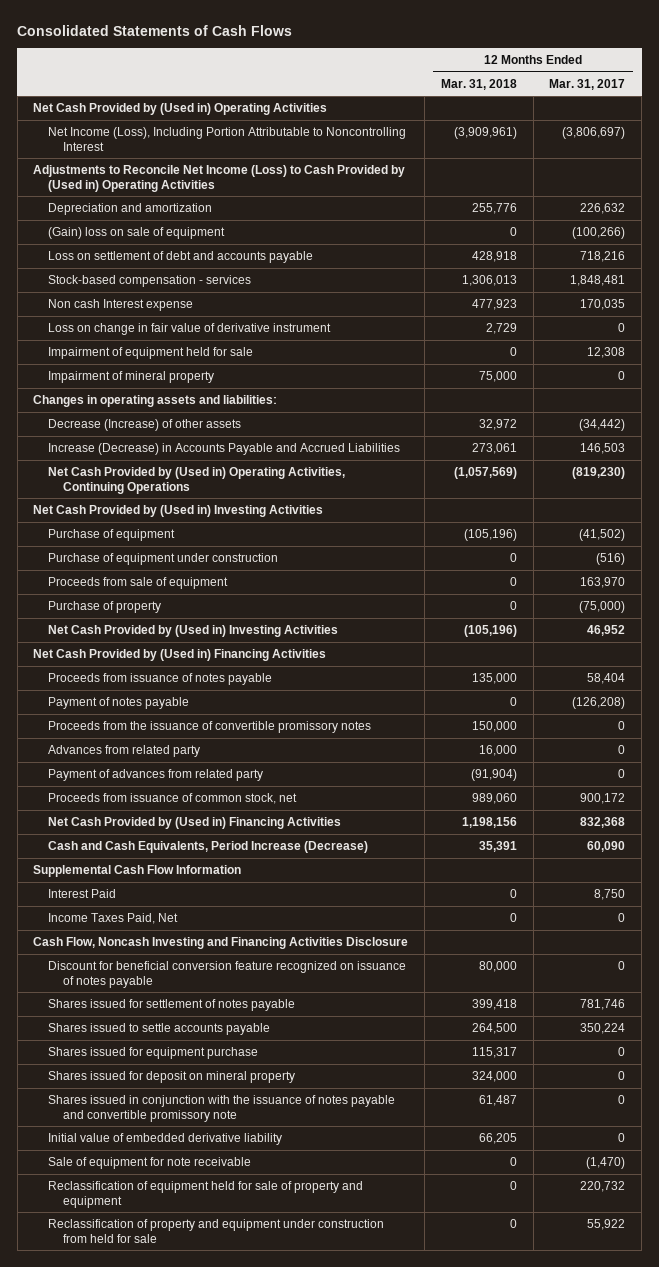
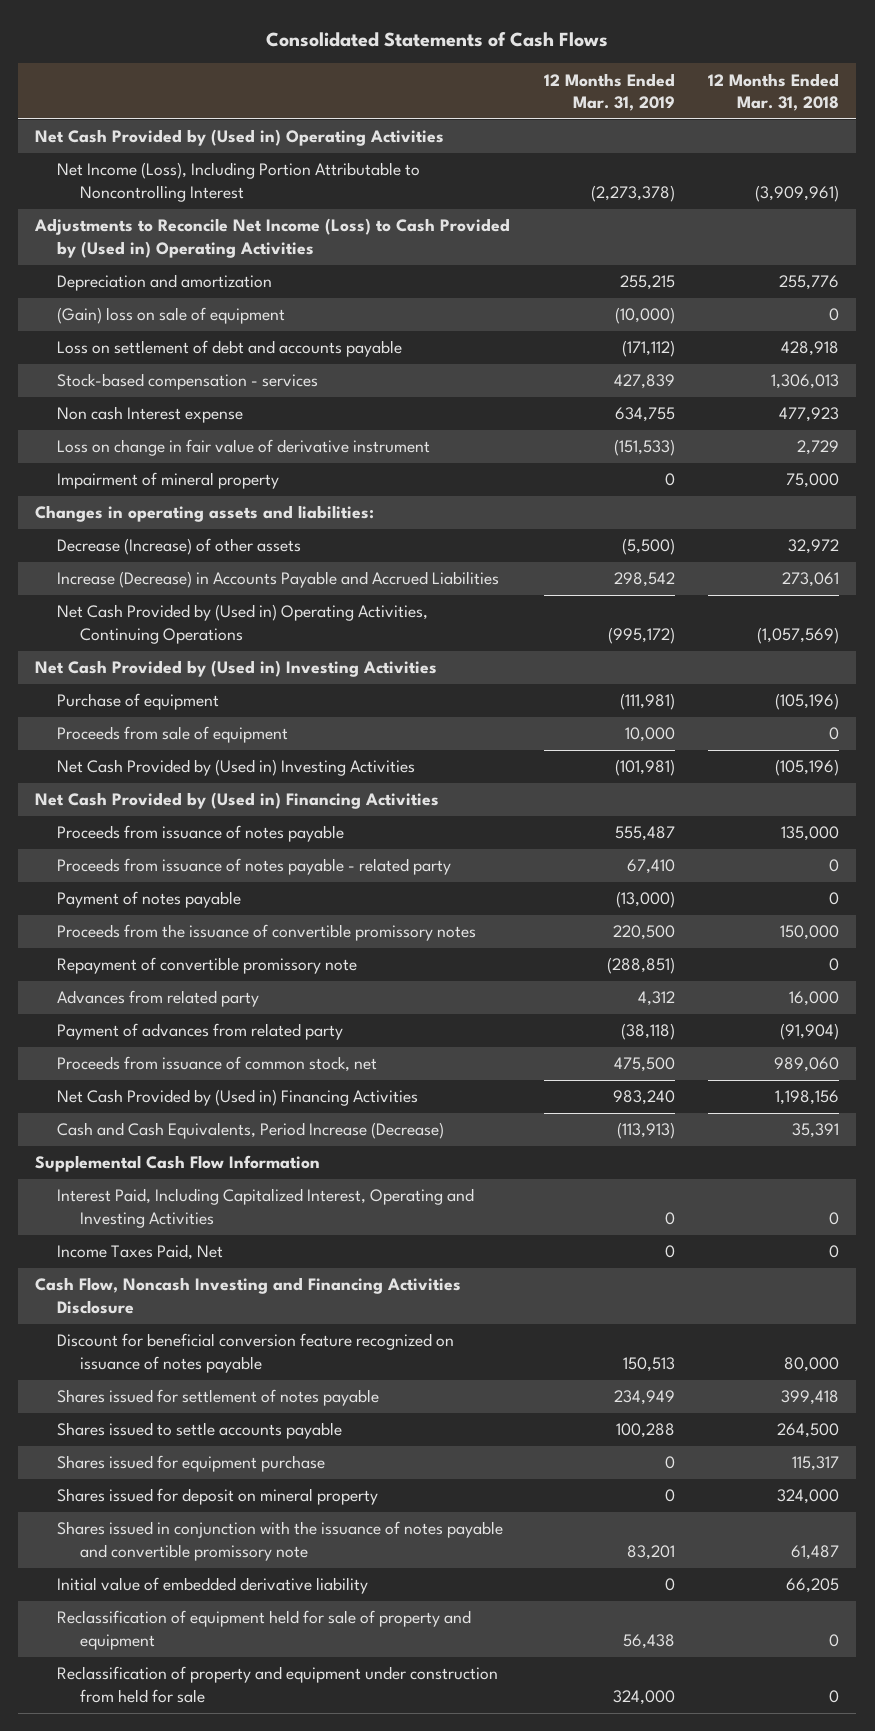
- | 12 Months Ended Mar. 31, 2018 | 12 Months Ended Mar. 31, 2017
+ | 12 Months Ended Mar. 31, 2019 | 12 Months Ended Mar. 31, 2018
- Impairment of equipment held for sale | 0 | 12,308
- Purchase of equipment under construction | 0 | (516)
- Purchase of property | 0 | (75,000)
+ Proceeds from issuance of notes payable - related party | 67,410 | 0
+ Repayment of convertible promissory note | (288,851) | 0
- Interest Paid | 0 | 8,750
+ Interest Paid, Including Capitalized Interest, Operating and Investing Activities | 0 | 0
- Sale of equipment for note receivable | 0 | (1,470)

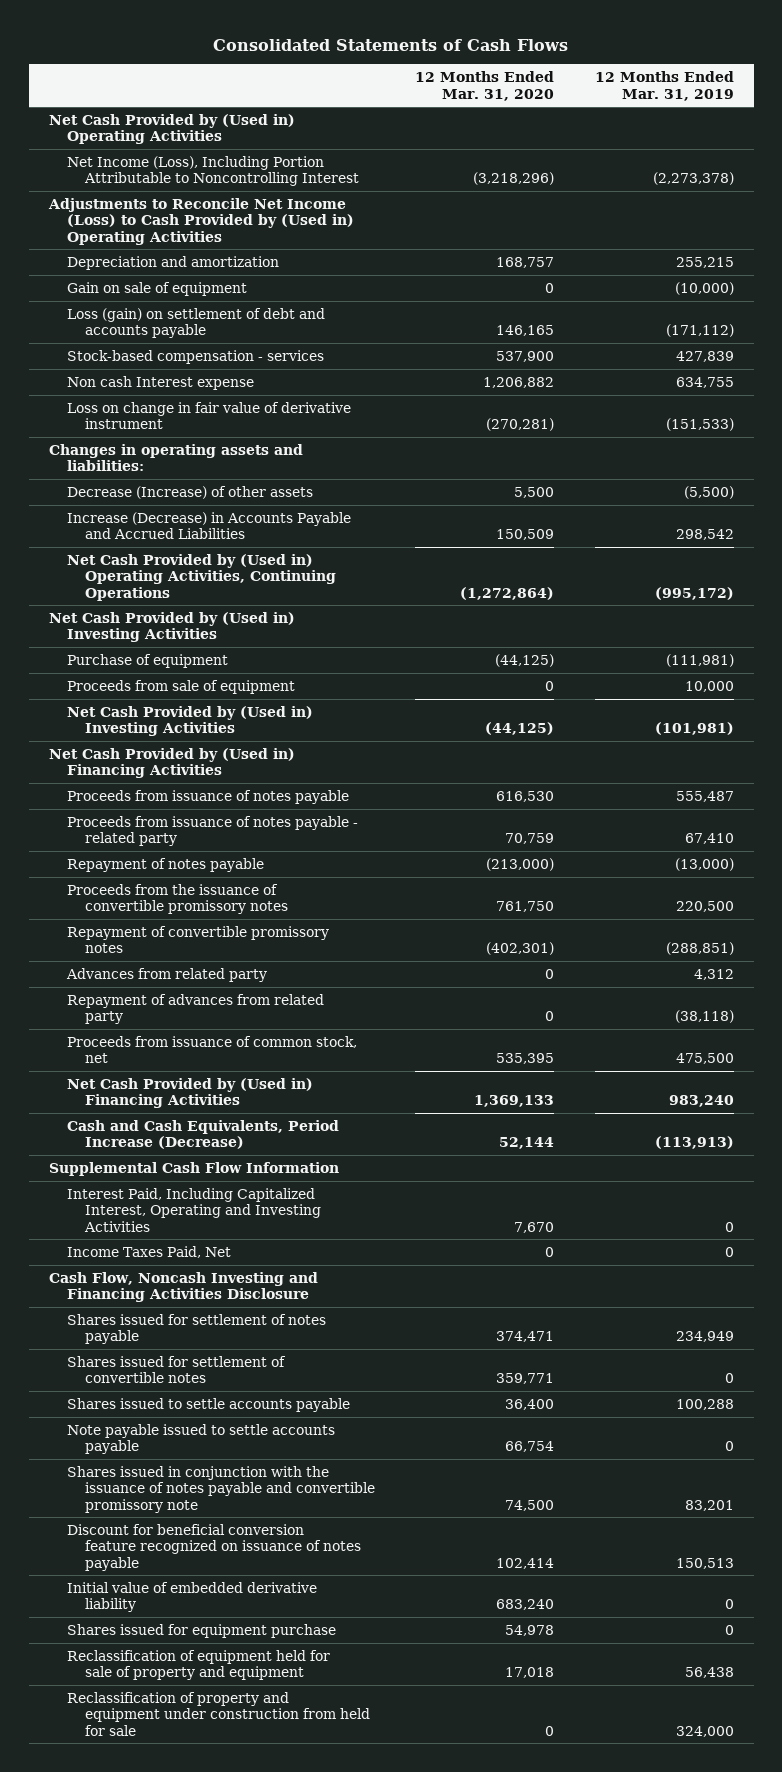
- | 12 Months Ended Mar. 31, 2019 | 12 Months Ended Mar. 31, 2018
+ | 12 Months Ended Mar. 31, 2020 | 12 Months Ended Mar. 31, 2019
- (Gain) loss on sale of equipment | (10,000) | 0
- Loss on settlement of debt and accounts payable | (171,112) | 428,918
+ Gain on sale of equipment | 0 | (10,000)
+ Loss (gain) on settlement of debt and accounts payable | 146,165 | (171,112)
- Impairment of mineral property | 0 | 75,000
- Payment of notes payable | (13,000) | 0
+ Repayment of notes payable | (213,000) | (13,000)
- Repayment of convertible promissory note | (288,851) | 0
+ Repayment of convertible promissory notes | (402,301) | (288,851)
- Payment of advances from related party | (38,118) | (91,904)
+ Repayment of advances from related party | 0 | (38,118)
+ Shares issued for settlement of convertible notes | 359,771 | 0
- Shares issued for deposit on mineral property | 0 | 324,000
+ Note payable issued to settle accounts payable | 66,754 | 0
moved down: Discount for beneficial conversion feature recognized on issuance of notes payable | 102,414 | 150,513
moved down: Shares issued for equipment purchase | 54,978 | 0

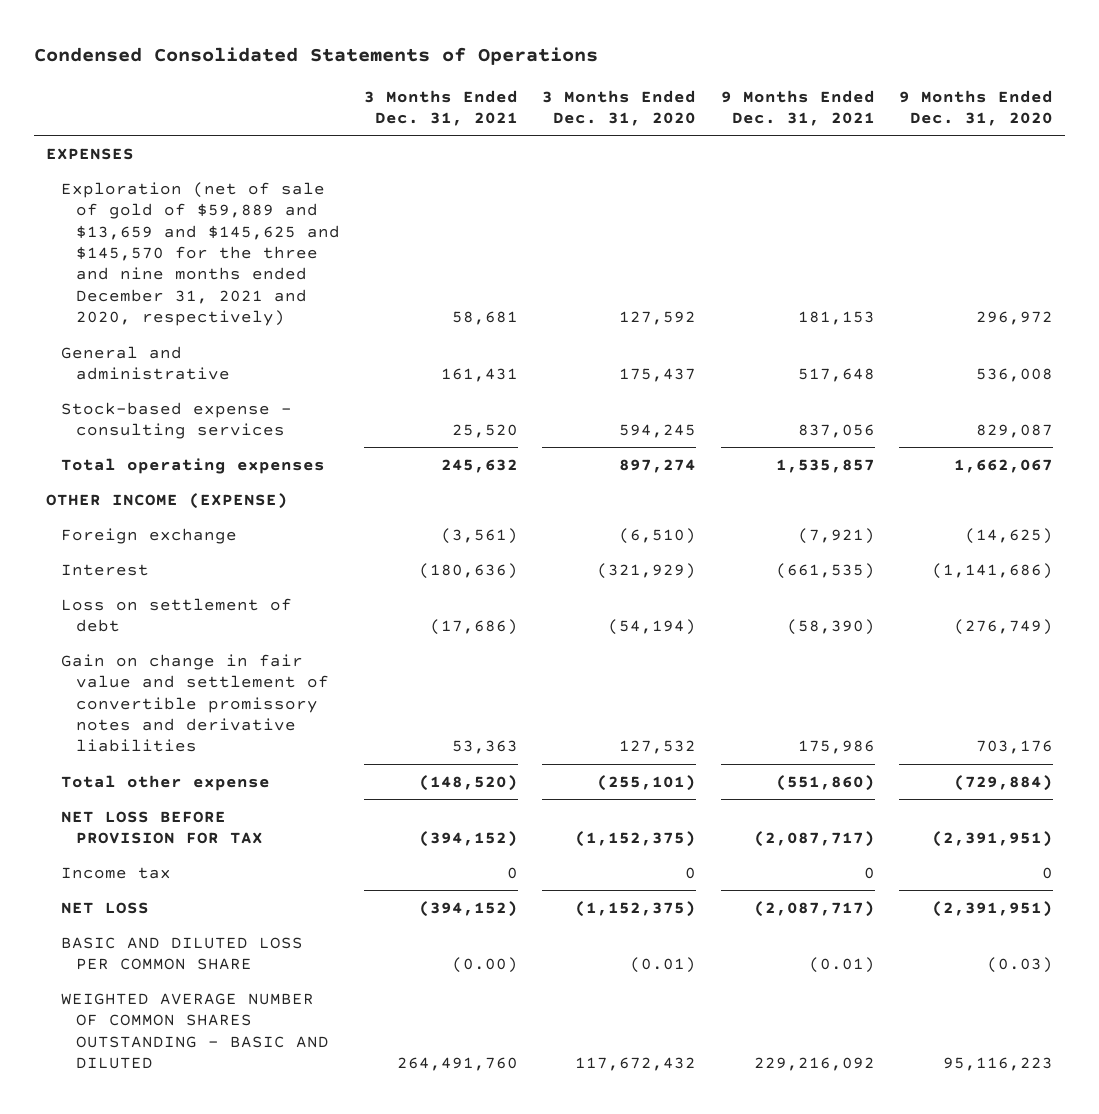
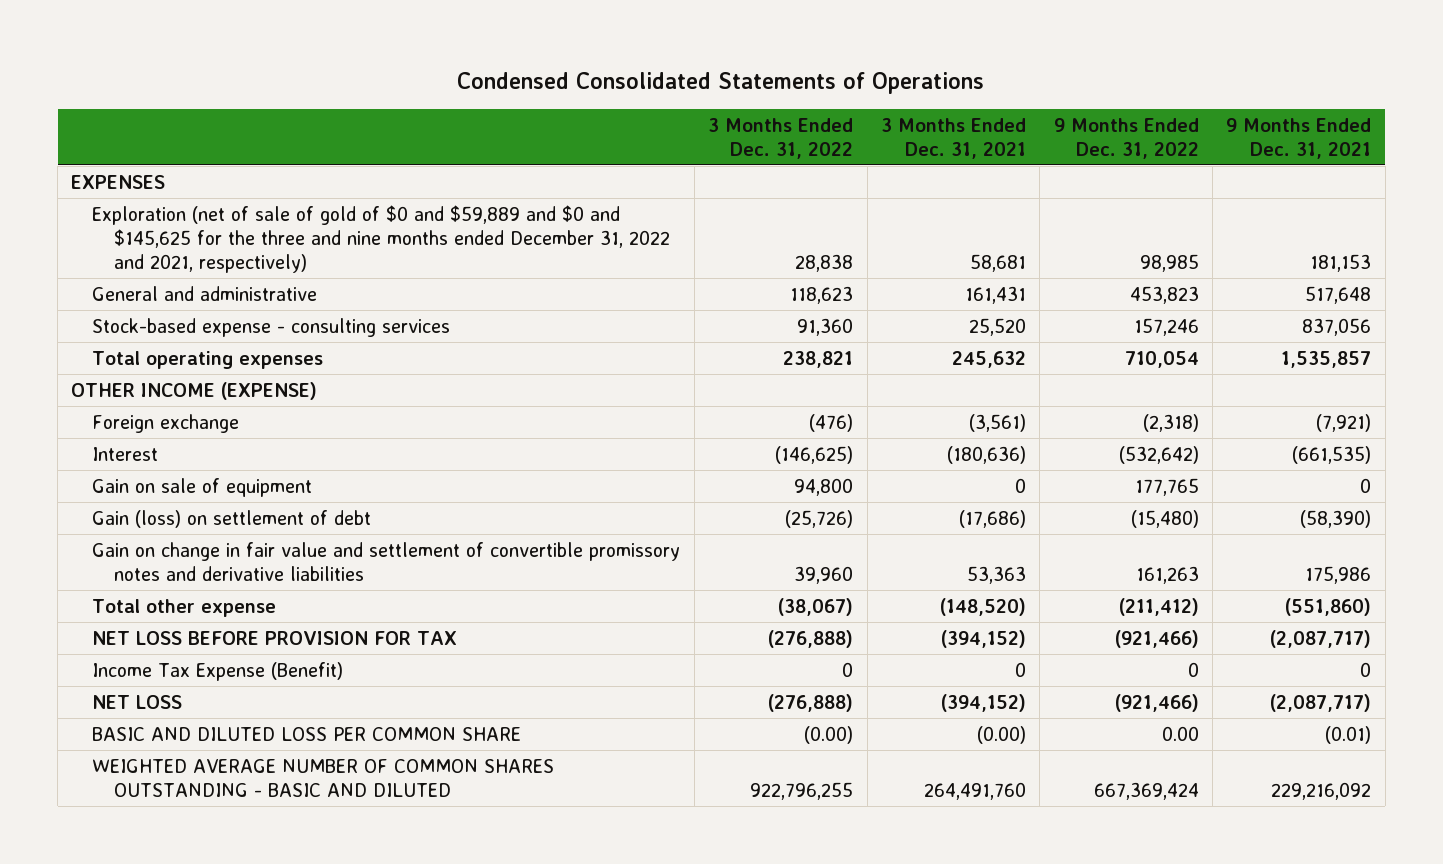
- | 3 Months Ended Dec. 31, 2021 | 3 Months Ended Dec. 31, 2020 | 9 Months Ended Dec. 31, 2021 | 9 Months Ended Dec. 31, 2020
+ | 3 Months Ended Dec. 31, 2022 | 3 Months Ended Dec. 31, 2021 | 9 Months Ended Dec. 31, 2022 | 9 Months Ended Dec. 31, 2021
- Exploration (net of sale of gold of $59,889 and $13,659 and $145,625 and $145,570 for the three and nine months ended December 31, 2021 and 2020, respectively) | 58,681 | 127,592 | 181,153 | 296,972
+ Exploration (net of sale of gold of $0 and $59,889 and $0 and $145,625 for the three and nine months ended December 31, 2022 and 2021, respectively) | 28,838 | 58,681 | 98,985 | 181,153
- Loss on settlement of debt | (17,686) | (54,194) | (58,390) | (276,749)
+ Gain on sale of equipment | 94,800 | 0 | 177,765 | 0
+ Gain (loss) on settlement of debt | (25,726) | (17,686) | (15,480) | (58,390)
- Income tax | 0 | 0 | 0 | 0
+ Income Tax Expense (Benefit) | 0 | 0 | 0 | 0

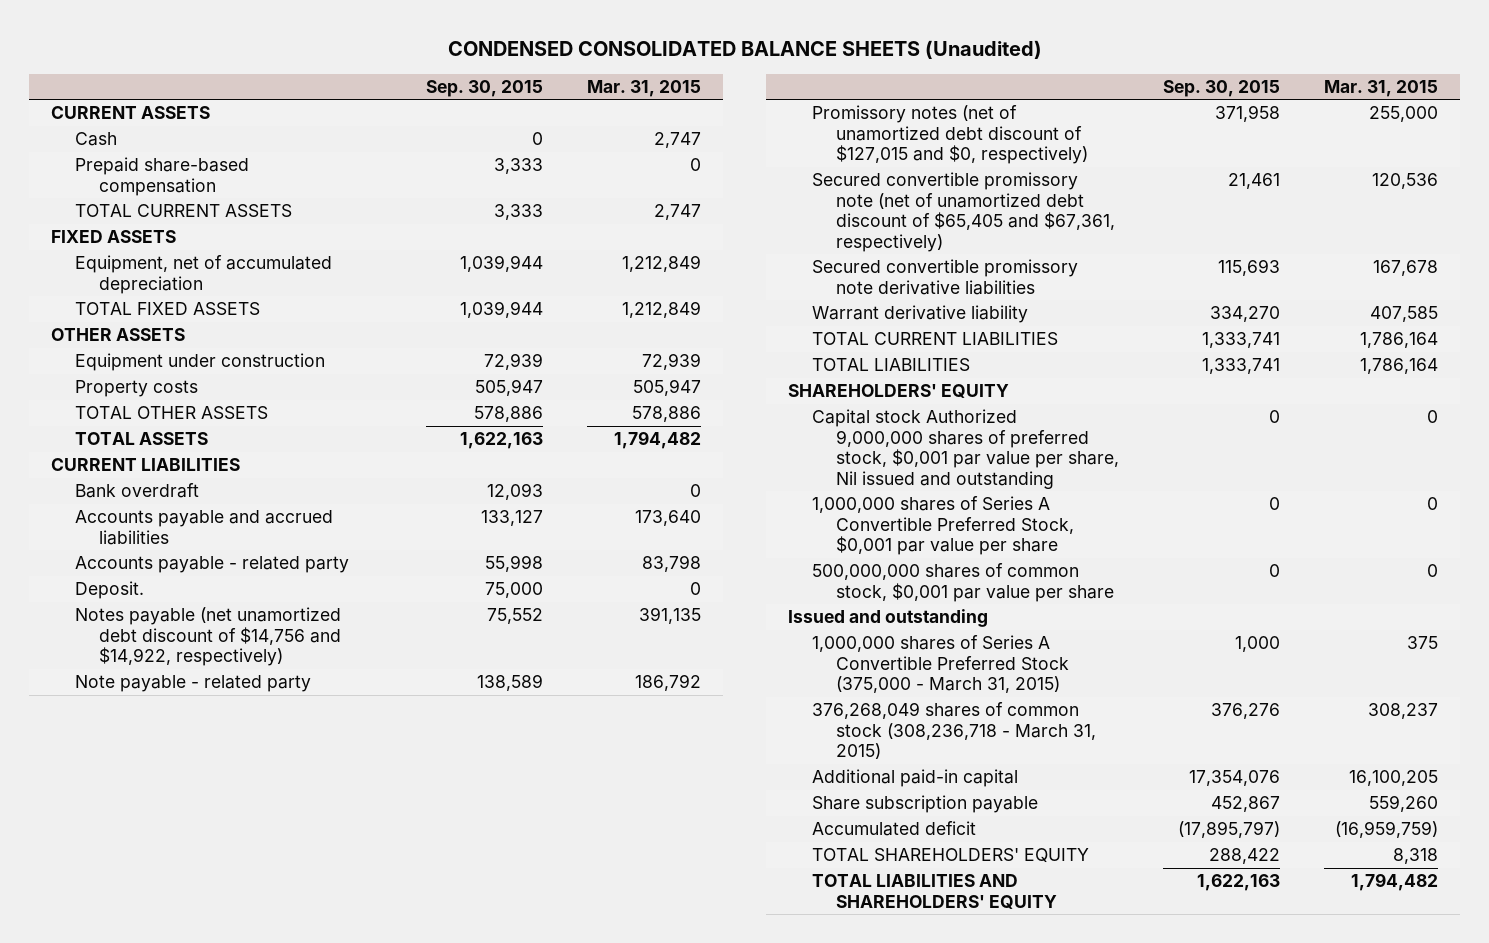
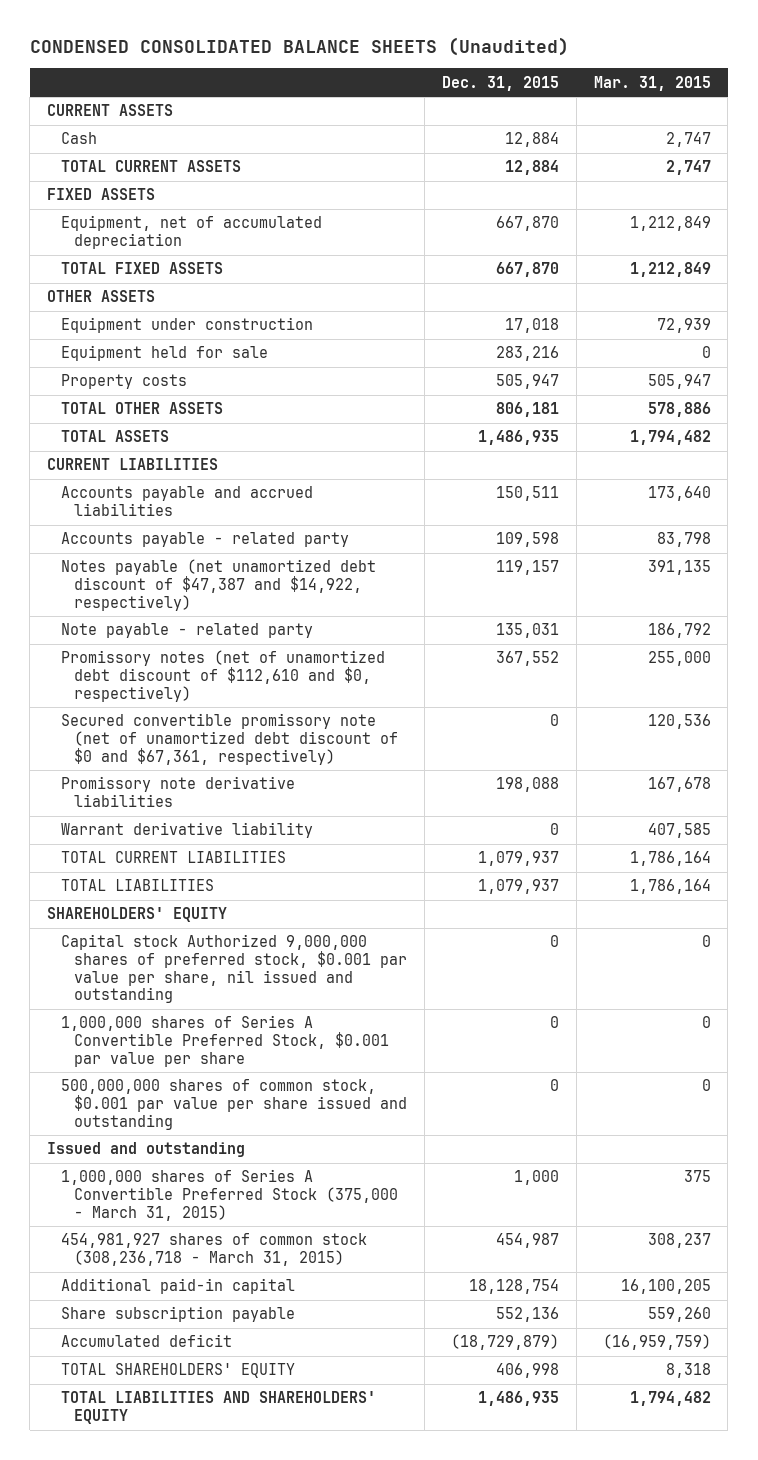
- | Sep. 30, 2015 | Mar. 31, 2015
+ | Dec. 31, 2015 | Mar. 31, 2015
- Prepaid share-based compensation | 3,333 | 0
+ Equipment held for sale | 283,216 | 0
- Bank overdraft | 12,093 | 0
- Deposit. | 75,000 | 0
- Notes payable (net unamortized debt discount of $14,756 and $14,922, respectively) | 75,552 | 391,135
+ Notes payable (net unamortized debt discount of $47,387 and $14,922, respectively) | 119,157 | 391,135
- Promissory notes (net of unamortized debt discount of $127,015 and $0, respectively) | 371,958 | 255,000
- Secured convertible promissory note (net of unamortized debt discount of $65,405 and $67,361, respectively) | 21,461 | 120,536
- Secured convertible promissory note derivative liabilities | 115,693 | 167,678
+ Promissory notes (net of unamortized debt discount of $112,610 and $0, respectively) | 367,552 | 255,000
+ Secured convertible promissory note (net of unamortized debt discount of $0 and $67,361, respectively) | 0 | 120,536
+ Promissory note derivative liabilities | 198,088 | 167,678
- Capital stock Authorized 9,000,000 shares of preferred stock, $0,001 par value per share, Nil issued and outstanding | 0 | 0
- 1,000,000 shares of Series A Convertible Preferred Stock, $0,001 par value per share | 0 | 0
- 500,000,000 shares of common stock, $0,001 par value per share | 0 | 0
+ Capital stock Authorized 9,000,000 shares of preferred stock, $0.001 par value per share, nil issued and outstanding | 0 | 0
+ 1,000,000 shares of Series A Convertible Preferred Stock, $0.001 par value per share | 0 | 0
+ 500,000,000 shares of common stock, $0.001 par value per share issued and outstanding | 0 | 0
- 376,268,049 shares of common stock (308,236,718 - March 31, 2015) | 376,276 | 308,237
+ 454,981,927 shares of common stock (308,236,718 - March 31, 2015) | 454,987 | 308,237

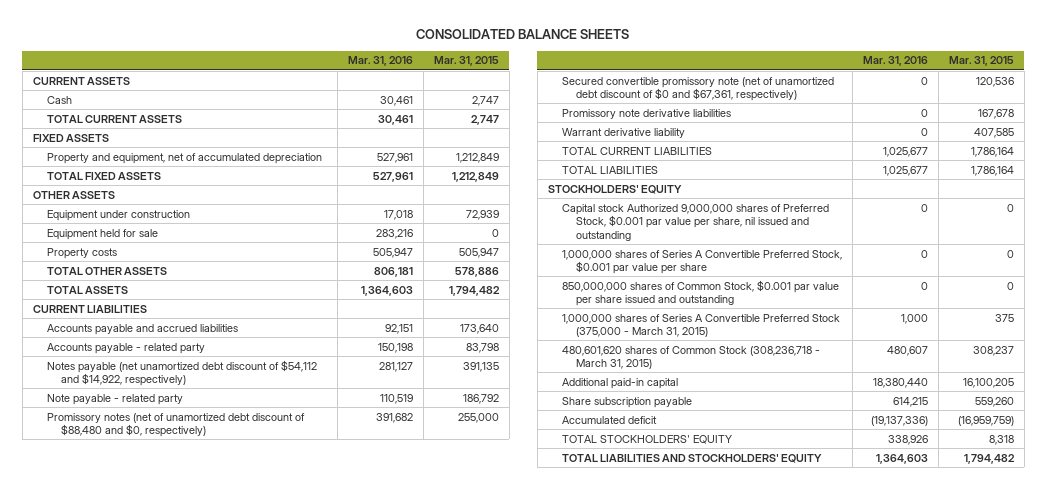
- CONDENSED CONSOLIDATED BALANCE SHEETS (Unaudited)
+ CONSOLIDATED BALANCE SHEETS
- | Dec. 31, 2015 | Mar. 31, 2015
+ | Mar. 31, 2016 | Mar. 31, 2015
- Equipment, net of accumulated depreciation | 667,870 | 1,212,849
+ Property and equipment, net of accumulated depreciation | 527,961 | 1,212,849
- Notes payable (net unamortized debt discount of $47,387 and $14,922, respectively) | 119,157 | 391,135
+ Notes payable (net unamortized debt discount of $54,112 and $14,922, respectively) | 281,127 | 391,135
- Promissory notes (net of unamortized debt discount of $112,610 and $0, respectively) | 367,552 | 255,000
+ Promissory notes (net of unamortized debt discount of $88,480 and $0, respectively) | 391,682 | 255,000
- SHAREHOLDERS' EQUITY
- Capital stock Authorized 9,000,000 shares of preferred stock, $0.001 par value per share, nil issued and outstanding | 0 | 0
+ STOCKHOLDERS' EQUITY
+ Capital stock Authorized 9,000,000 shares of Preferred Stock, $0.001 par value per share, nil issued and outstanding | 0 | 0
- 500,000,000 shares of common stock, $0.001 par value per share issued and outstanding | 0 | 0
- Issued and outstanding
+ 850,000,000 shares of Common Stock, $0.001 par value per share issued and outstanding | 0 | 0
- 454,981,927 shares of common stock (308,236,718 - March 31, 2015) | 454,987 | 308,237
+ 480,601,620 shares of Common Stock (308,236,718 - March 31, 2015) | 480,607 | 308,237
- TOTAL SHAREHOLDERS' EQUITY | 406,998 | 8,318
- TOTAL LIABILITIES AND SHAREHOLDERS' EQUITY | 1,486,935 | 1,794,482
+ TOTAL STOCKHOLDERS' EQUITY | 338,926 | 8,318
+ TOTAL LIABILITIES AND STOCKHOLDERS' EQUITY | 1,364,603 | 1,794,482

